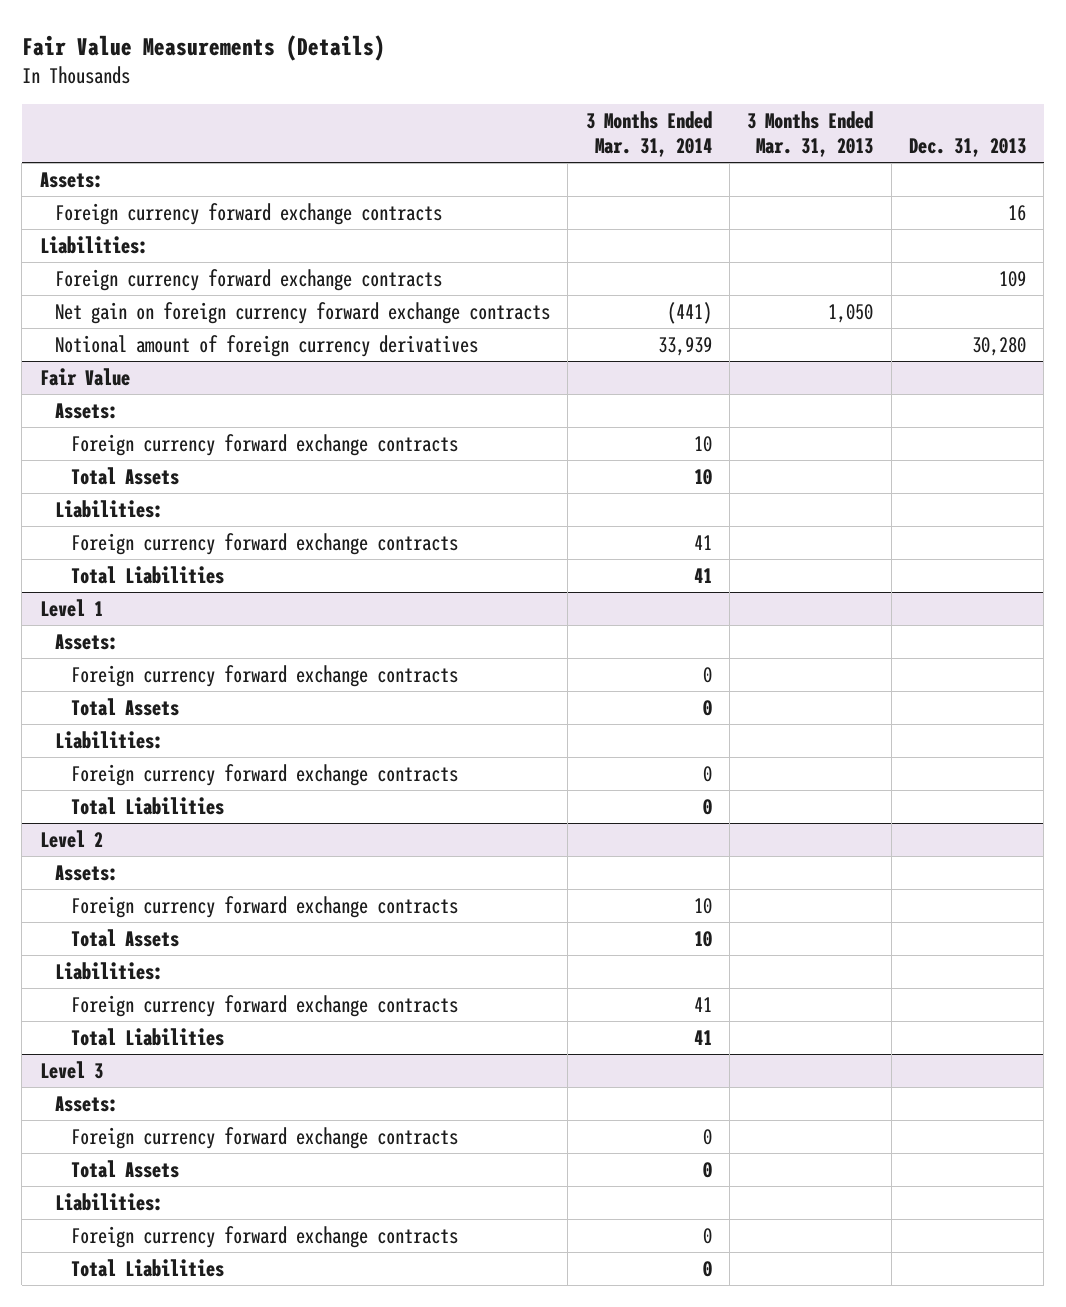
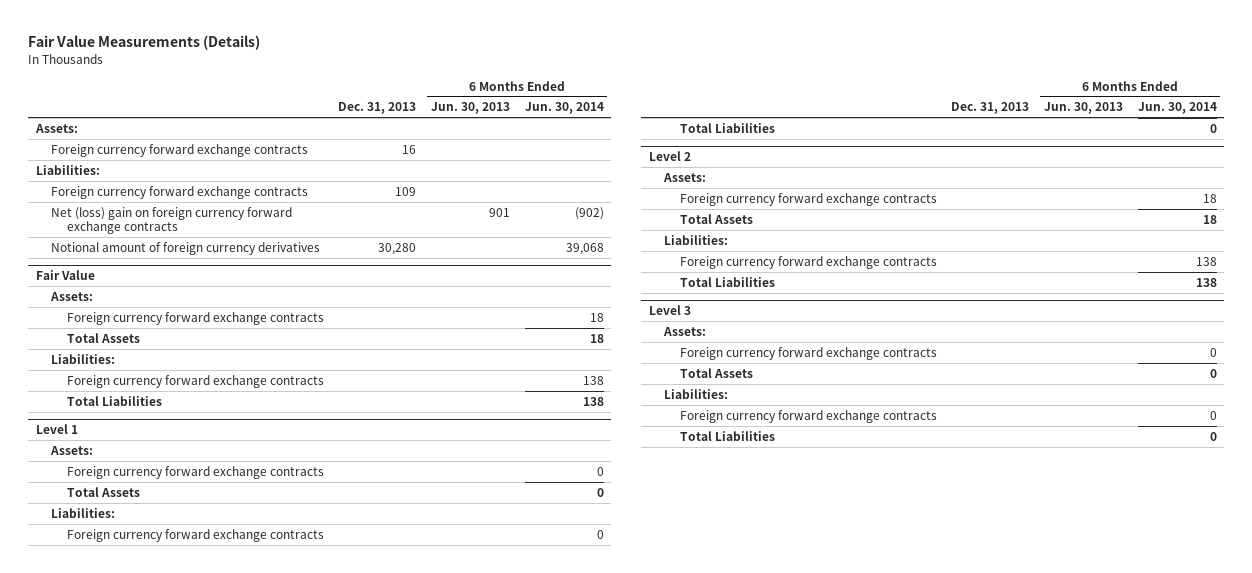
- | 3 Months Ended Mar. 31, 2014 | 3 Months Ended Mar. 31, 2013 | Dec. 31, 2013
+ | Dec. 31, 2013 | 6 Months Ended Jun. 30, 2013 | 6 Months Ended Jun. 30, 2014
- Net gain on foreign currency forward exchange contracts | (441) | 1,050 |
+ Net (loss) gain on foreign currency forward exchange contracts | | 901 | (902)

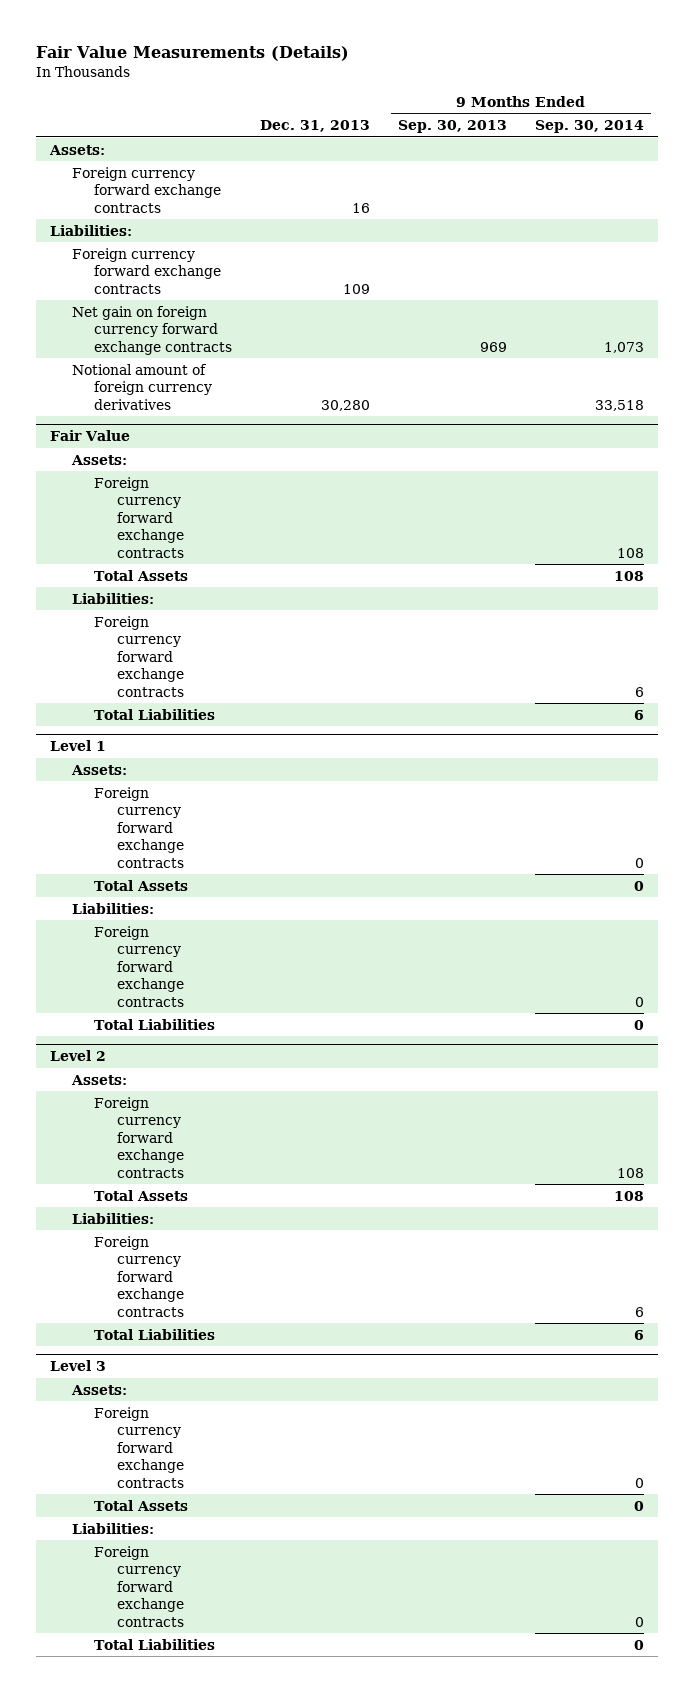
- | Dec. 31, 2013 | 6 Months Ended Jun. 30, 2013 | 6 Months Ended Jun. 30, 2014
+ | Dec. 31, 2013 | 9 Months Ended Sep. 30, 2013 | 9 Months Ended Sep. 30, 2014
- Net (loss) gain on foreign currency forward exchange contracts | | 901 | (902)
+ Net gain on foreign currency forward exchange contracts | | 969 | 1,073

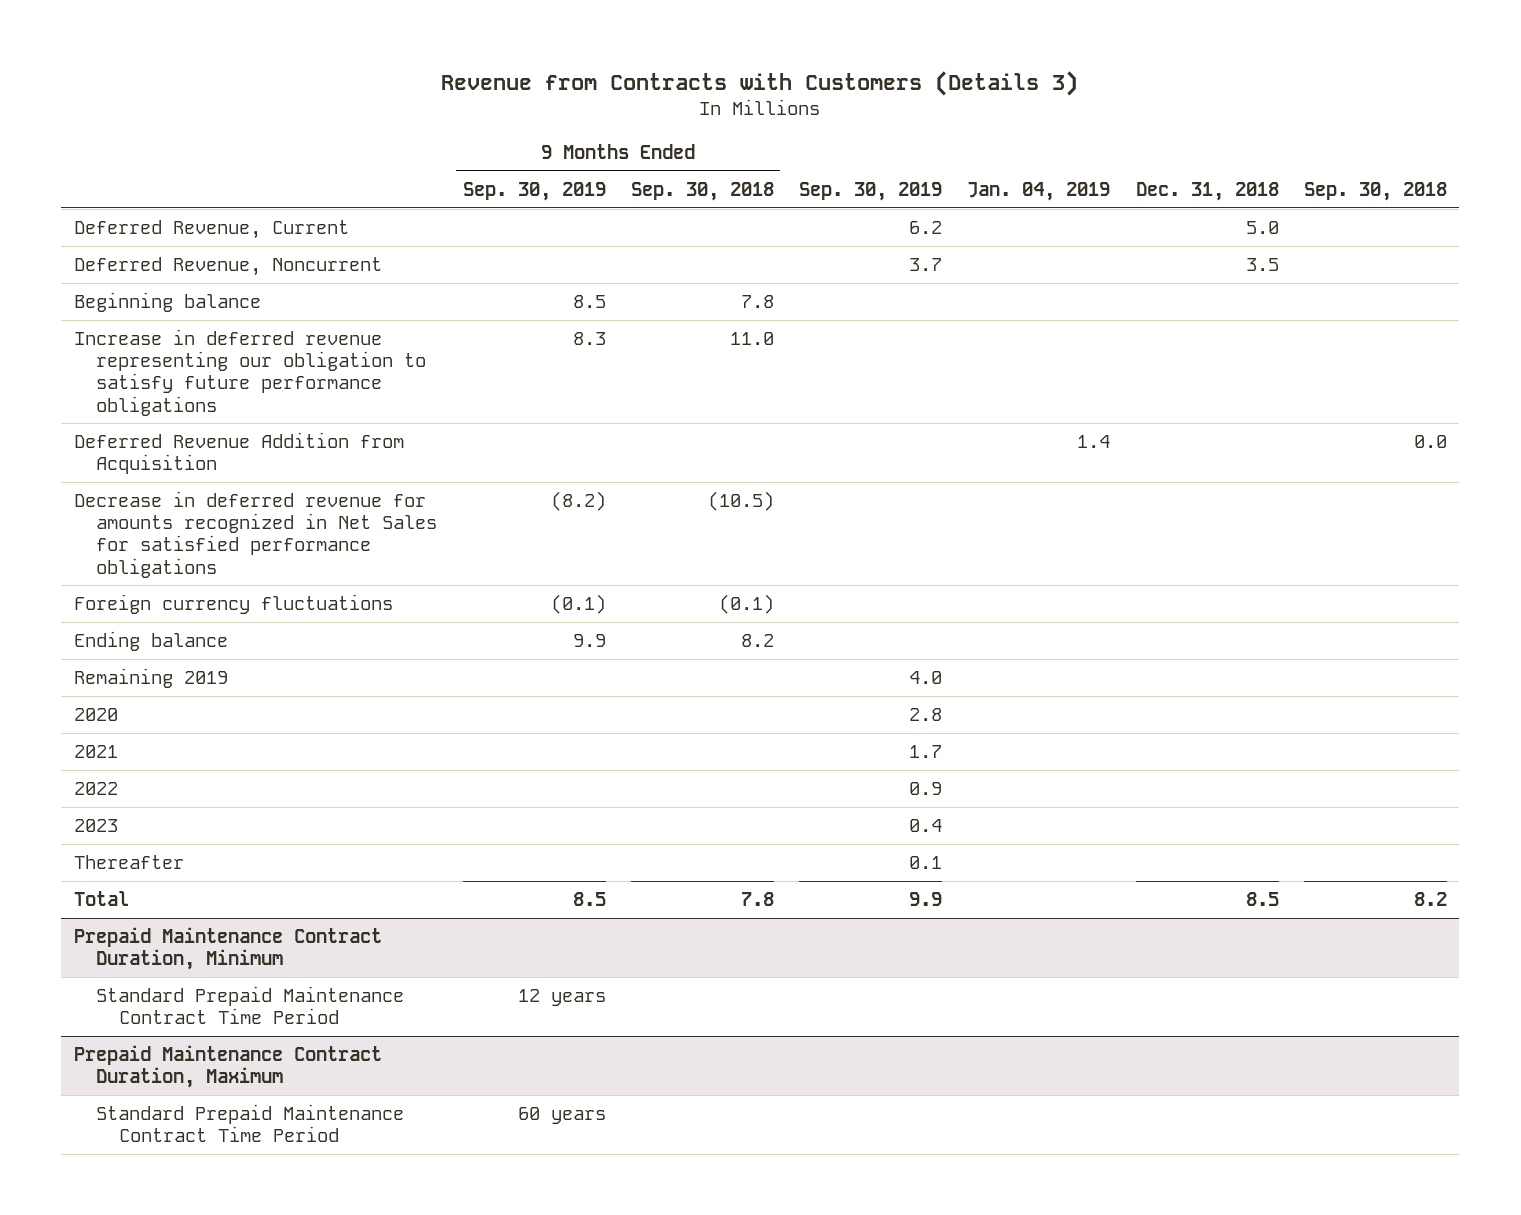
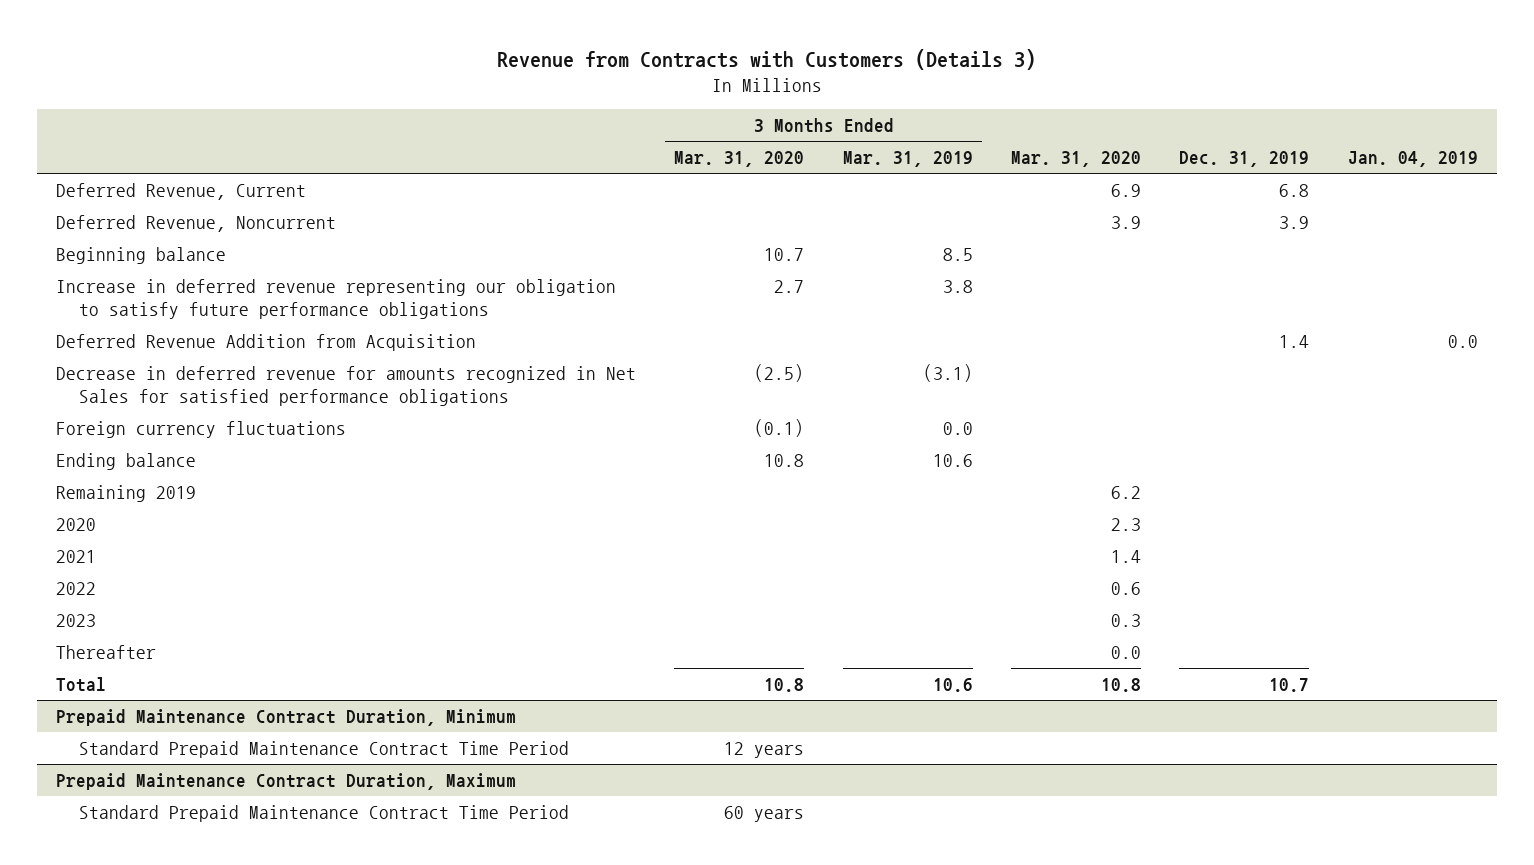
- | 9 Months Ended Sep. 30, 2019 | 9 Months Ended Sep. 30, 2018 | Sep. 30, 2019 | Jan. 04, 2019 | Dec. 31, 2018 | Sep. 30, 2018
+ | 3 Months Ended Mar. 31, 2020 | 3 Months Ended Mar. 31, 2019 | Mar. 31, 2020 | Dec. 31, 2019 | Jan. 04, 2019
- Deferred Revenue Addition from Acquisition | | | | 1.4 | | 0.0
+ Deferred Revenue Addition from Acquisition | | | | 1.4 | 0.0

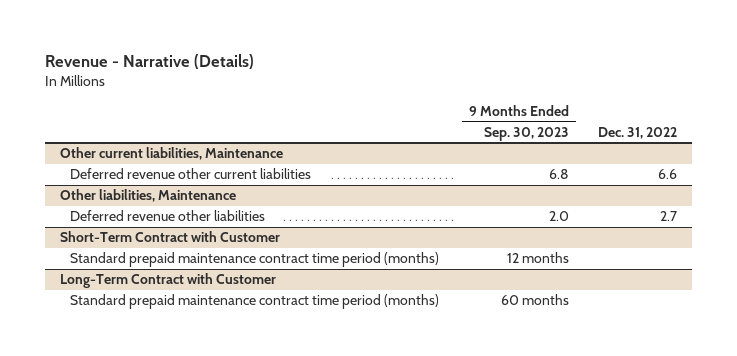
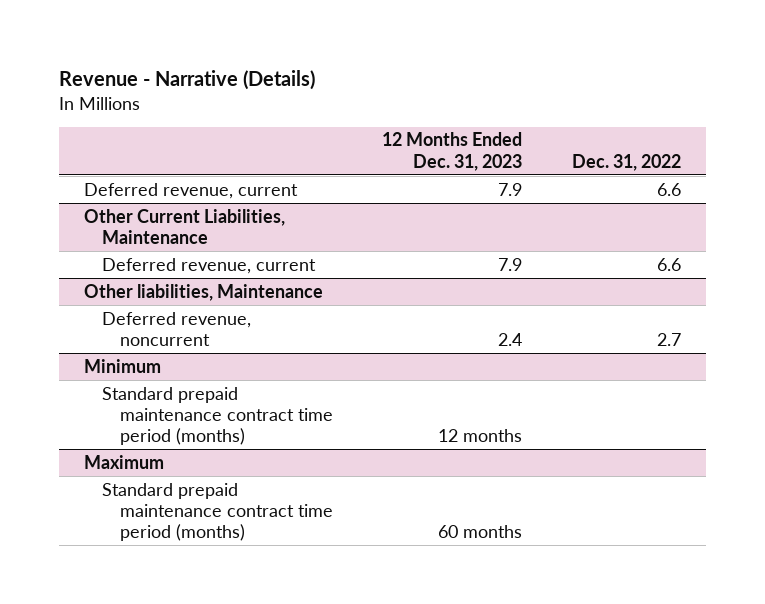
- | 9 Months Ended Sep. 30, 2023 | Dec. 31, 2022
+ | 12 Months Ended Dec. 31, 2023 | Dec. 31, 2022
- Other current liabilities, Maintenance
- Deferred revenue other current liabilities | 6.8 | 6.6
+ Deferred revenue, current | 7.9 | 6.6
+ Other Current Liabilities, Maintenance
+ Deferred revenue, current | 7.9 | 6.6
@ Other liabilities, Maintenance
- Deferred revenue other liabilities | 2.0 | 2.7
- Short-Term Contract with Customer
- Standard prepaid maintenance contract time period (months) | 12 months |
- Long-Term Contract with Customer
- Standard prepaid maintenance contract time period (months) | 60 months |
@ Other liabilities, Maintenance
+ Deferred revenue, noncurrent | 2.4 | 2.7
+ Minimum
+ Standard prepaid maintenance contract time period (months) | 12 months |
+ Maximum
+ Standard prepaid maintenance contract time period (months) | 60 months |

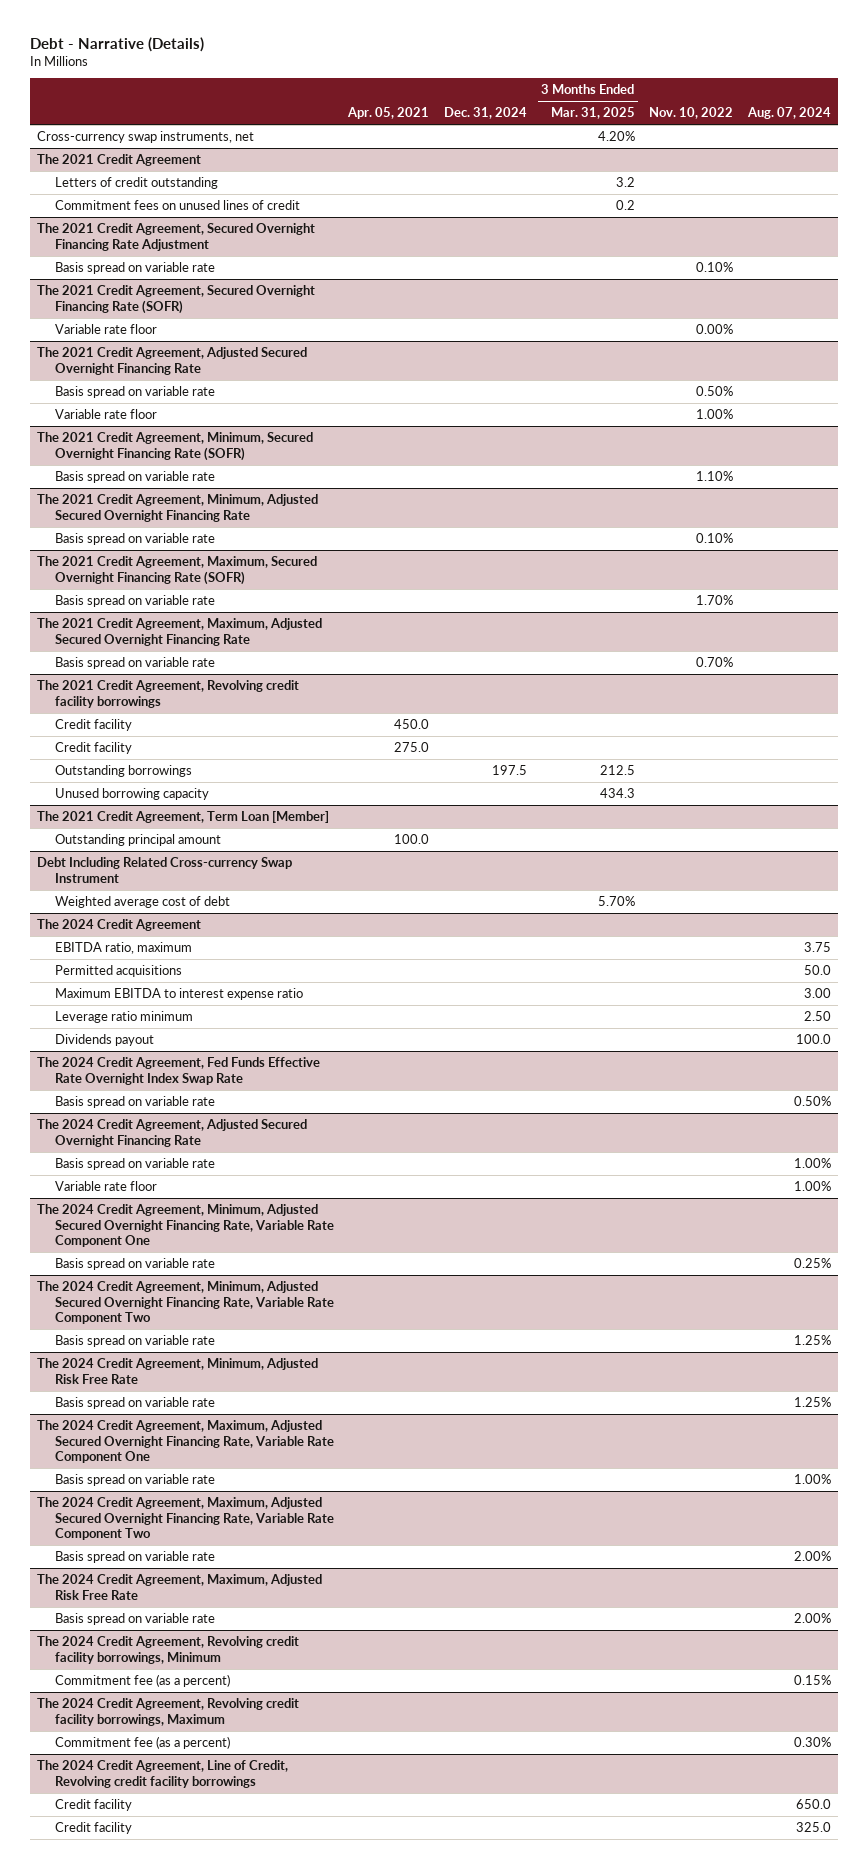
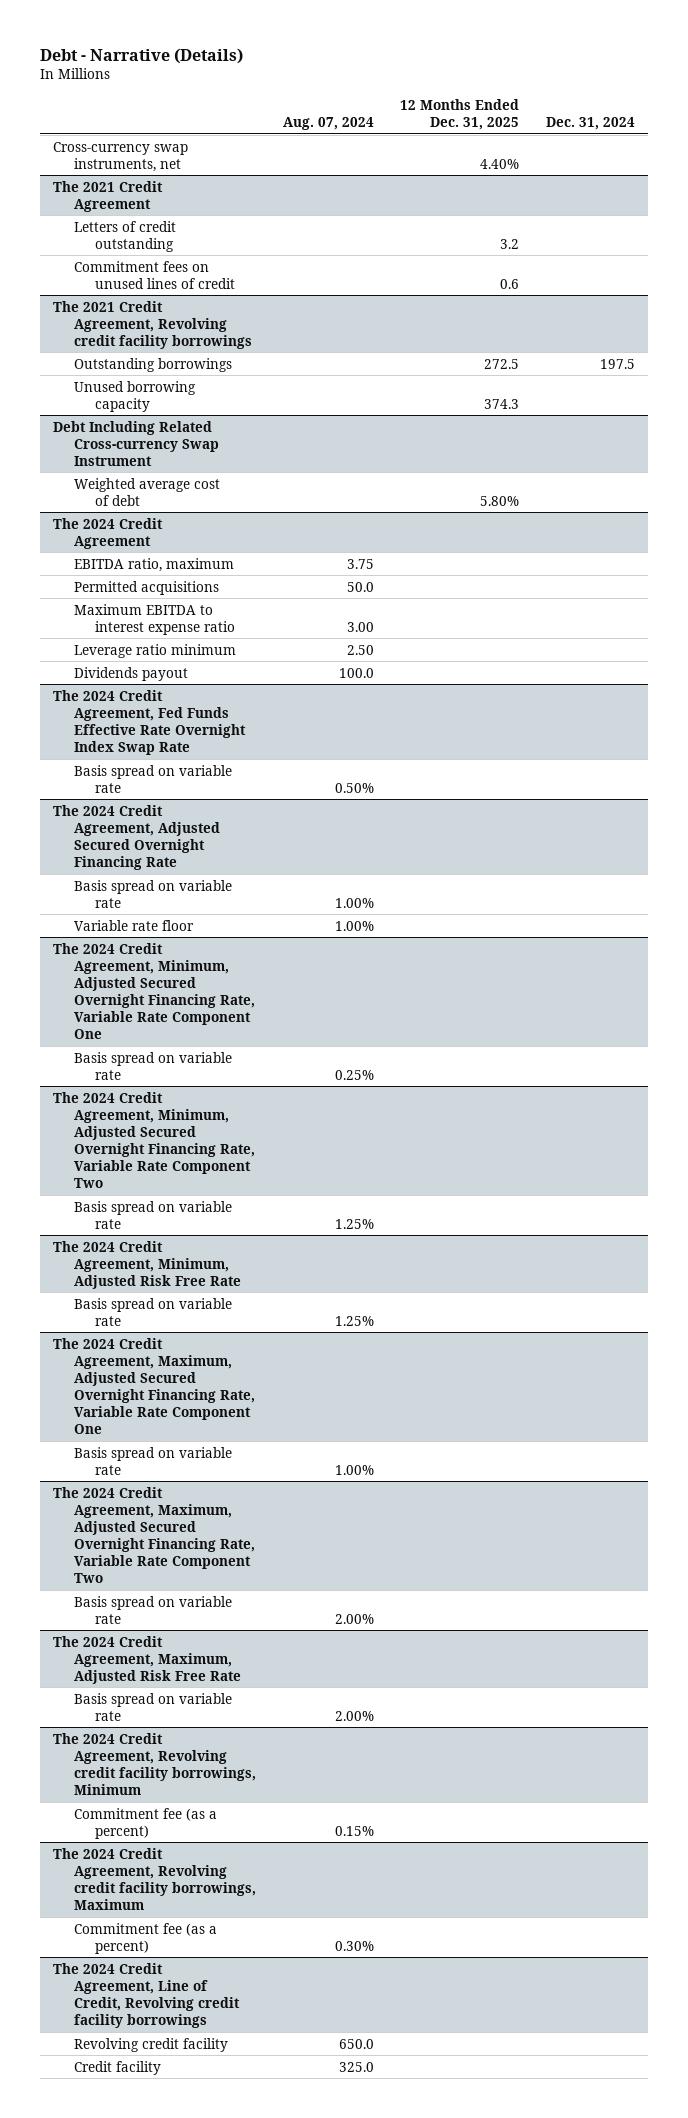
- | Apr. 05, 2021 | Dec. 31, 2024 | 3 Months Ended Mar. 31, 2025 | Nov. 10, 2022 | Aug. 07, 2024
+ | Aug. 07, 2024 | 12 Months Ended Dec. 31, 2025 | Dec. 31, 2024
- The 2021 Credit Agreement, Secured Overnight Financing Rate Adjustment
- Basis spread on variable rate | | | | 0.10% |
- The 2021 Credit Agreement, Secured Overnight Financing Rate (SOFR)
- Variable rate floor | | | | 0.00% |
- The 2021 Credit Agreement, Adjusted Secured Overnight Financing Rate
- Basis spread on variable rate | | | | 0.50% |
- Variable rate floor | | | | 1.00% |
- The 2021 Credit Agreement, Minimum, Secured Overnight Financing Rate (SOFR)
- Basis spread on variable rate | | | | 1.10% |
- The 2021 Credit Agreement, Minimum, Adjusted Secured Overnight Financing Rate
- Basis spread on variable rate | | | | 0.10% |
- The 2021 Credit Agreement, Maximum, Secured Overnight Financing Rate (SOFR)
- Basis spread on variable rate | | | | 1.70% |
- The 2021 Credit Agreement, Maximum, Adjusted Secured Overnight Financing Rate
- Basis spread on variable rate | | | | 0.70% |
@ The 2021 Credit Agreement, Revolving credit facility borrowings
- Credit facility | 450.0 | | | |
- Credit facility | 275.0 | | | |
- The 2021 Credit Agreement, Term Loan [Member]
- Outstanding principal amount | 100.0 | | | |
@ The 2024 Credit Agreement, Line of Credit, Revolving credit facility borrowings
- Credit facility | | | | | 650.0
+ Revolving credit facility | 650.0 | |

